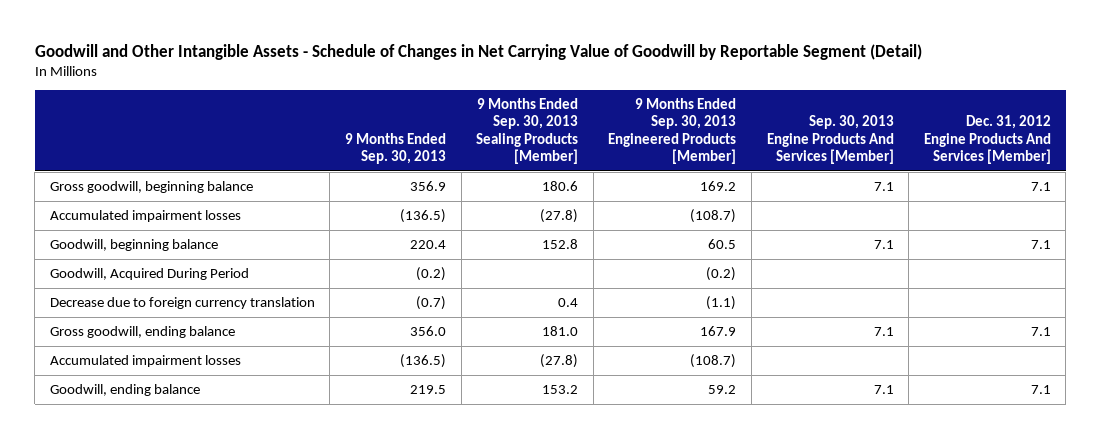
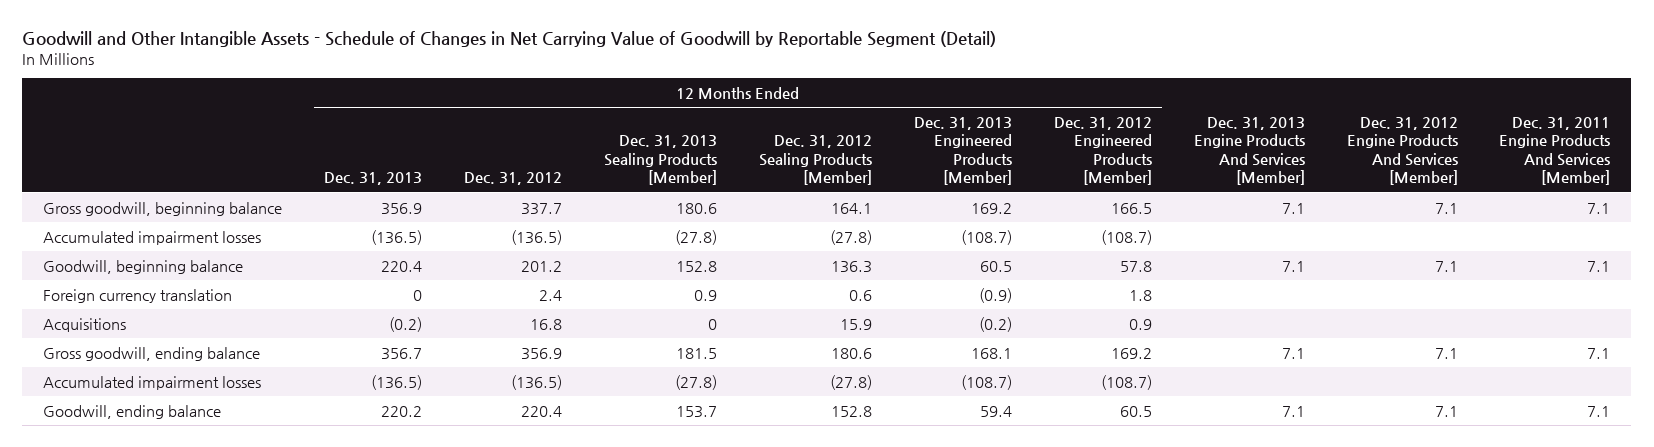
- | 9 Months Ended Sep. 30, 2013 | 9 Months Ended Sep. 30, 2013 Sealing Products [Member] | 9 Months Ended Sep. 30, 2013 Engineered Products [Member] | Sep. 30, 2013 Engine Products And Services [Member] | Dec. 31, 2012 Engine Products And Services [Member]
+ | 12 Months Ended Dec. 31, 2013 | 12 Months Ended Dec. 31, 2012 | 12 Months Ended Dec. 31, 2013 Sealing Products [Member] | 12 Months Ended Dec. 31, 2012 Sealing Products [Member] | 12 Months Ended Dec. 31, 2013 Engineered Products [Member] | 12 Months Ended Dec. 31, 2012 Engineered Products [Member] | Dec. 31, 2013 Engine Products And Services [Member] | Dec. 31, 2012 Engine Products And Services [Member] | Dec. 31, 2011 Engine Products And Services [Member]
- Goodwill, Acquired During Period | (0.2) | | (0.2) | |
- Decrease due to foreign currency translation | (0.7) | 0.4 | (1.1) | |
+ Foreign currency translation | 0 | 2.4 | 0.9 | 0.6 | (0.9) | 1.8 | | |
+ Acquisitions | (0.2) | 16.8 | 0 | 15.9 | (0.2) | 0.9 | | |

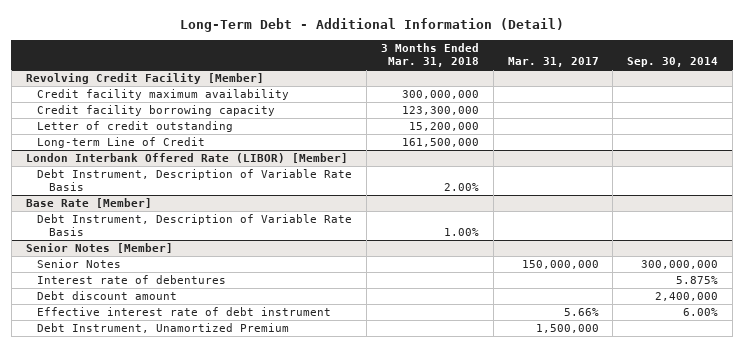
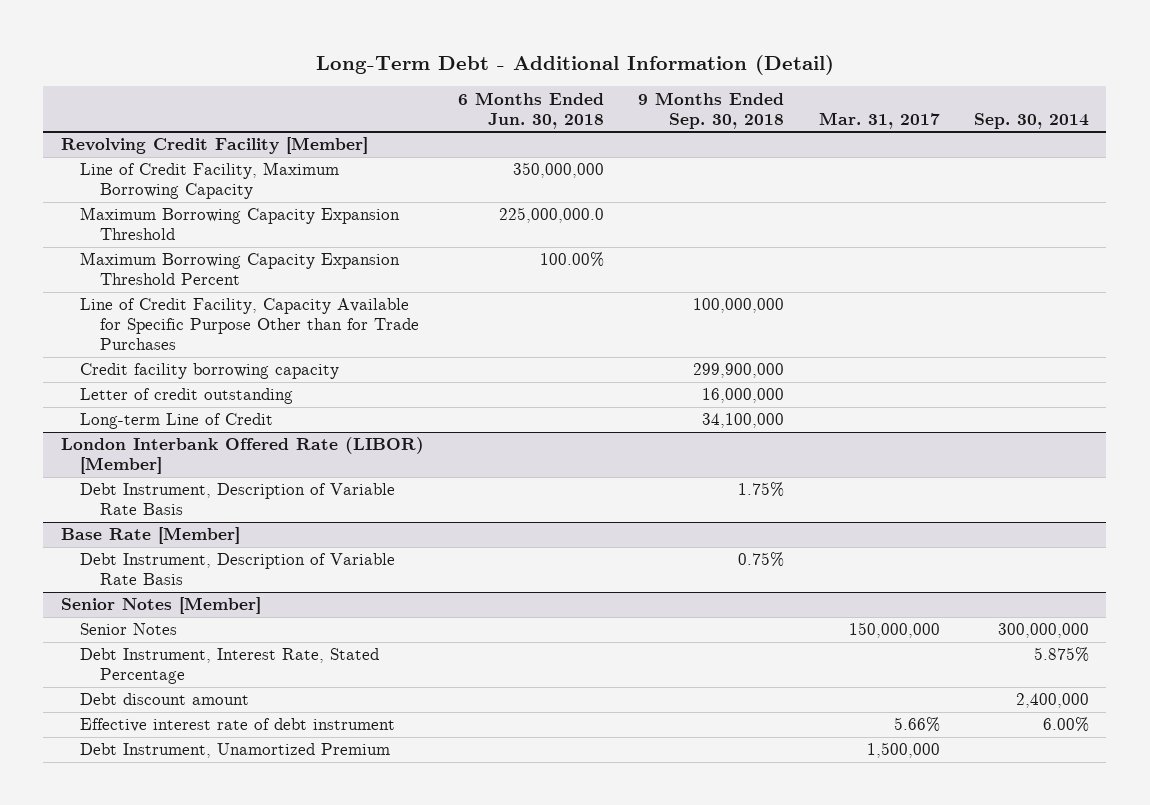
- | 3 Months Ended Mar. 31, 2018 | Mar. 31, 2017 | Sep. 30, 2014
+ | 6 Months Ended Jun. 30, 2018 | 9 Months Ended Sep. 30, 2018 | Mar. 31, 2017 | Sep. 30, 2014
@ Revolving Credit Facility [Member]
- Credit facility maximum availability | 300,000,000 | |
+ Line of Credit Facility, Maximum Borrowing Capacity | 350,000,000 | | |
+ Maximum Borrowing Capacity Expansion Threshold | 225,000,000.0 | | |
+ Maximum Borrowing Capacity Expansion Threshold Percent | 100.00% | | |
+ Line of Credit Facility, Capacity Available for Specific Purpose Other than for Trade Purchases | | 100,000,000 | |
@ Senior Notes [Member]
- Interest rate of debentures | | | 5.875%
+ Debt Instrument, Interest Rate, Stated Percentage | | | | 5.875%

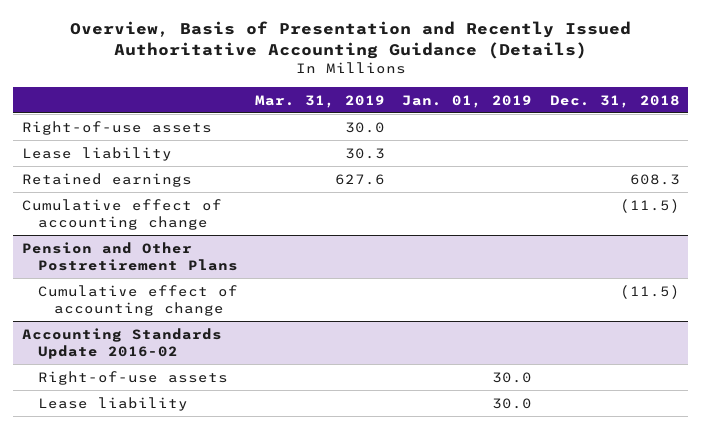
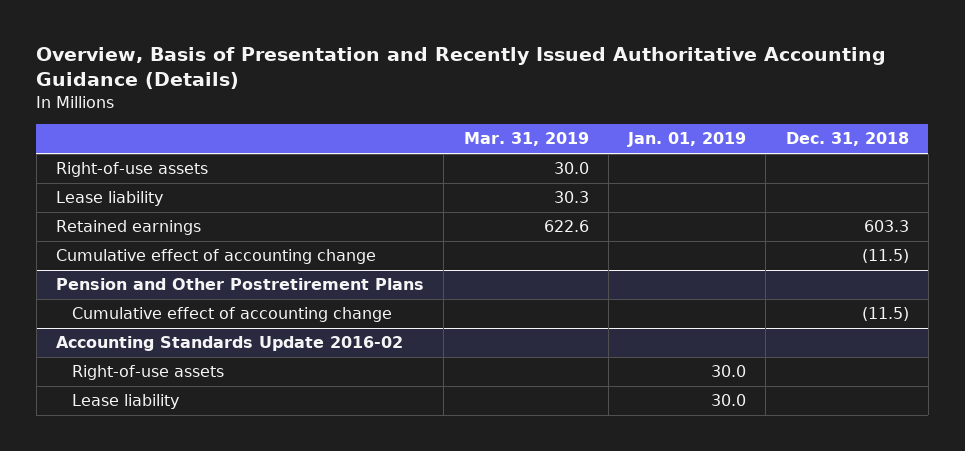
- Retained earnings | 627.6 | | 608.3
+ Retained earnings | 622.6 | | 603.3

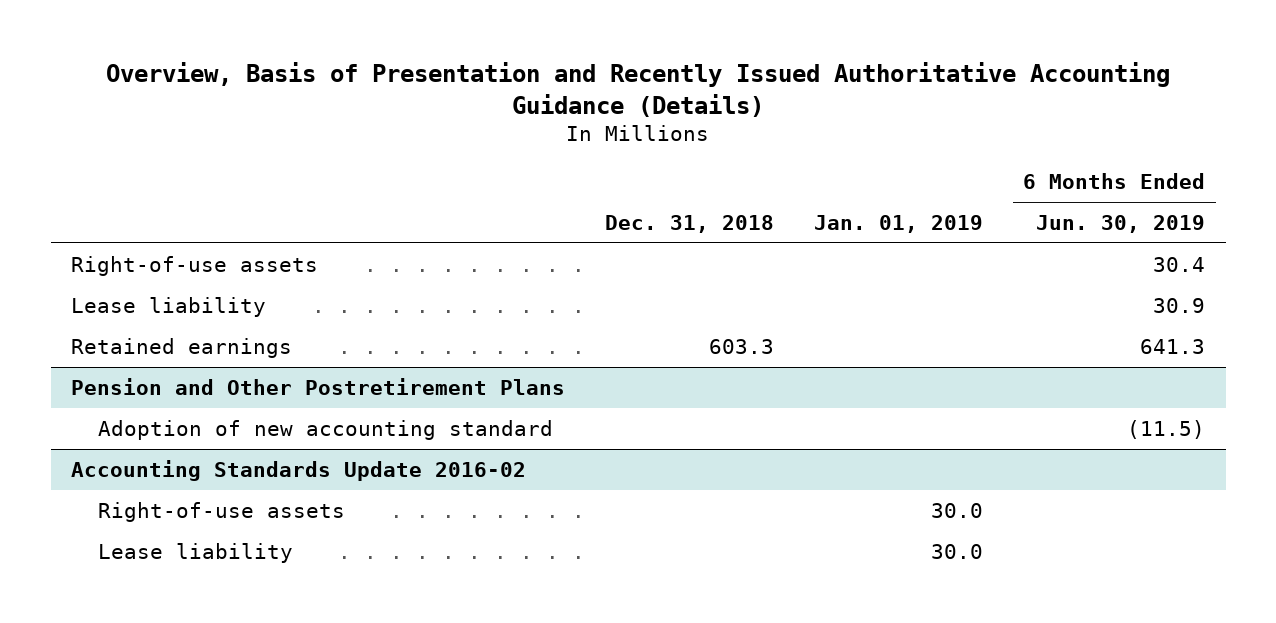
- | Mar. 31, 2019 | Jan. 01, 2019 | Dec. 31, 2018
+ | Dec. 31, 2018 | Jan. 01, 2019 | 6 Months Ended Jun. 30, 2019
- Cumulative effect of accounting change | | | (11.5)
@ Pension and Other Postretirement Plans
- Cumulative effect of accounting change | | | (11.5)
+ Adoption of new accounting standard | | | (11.5)

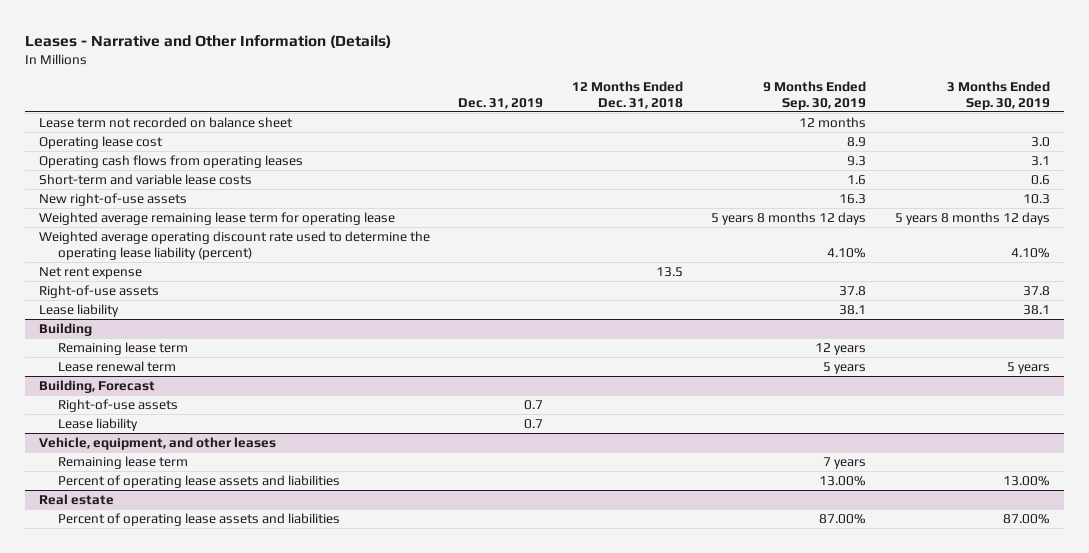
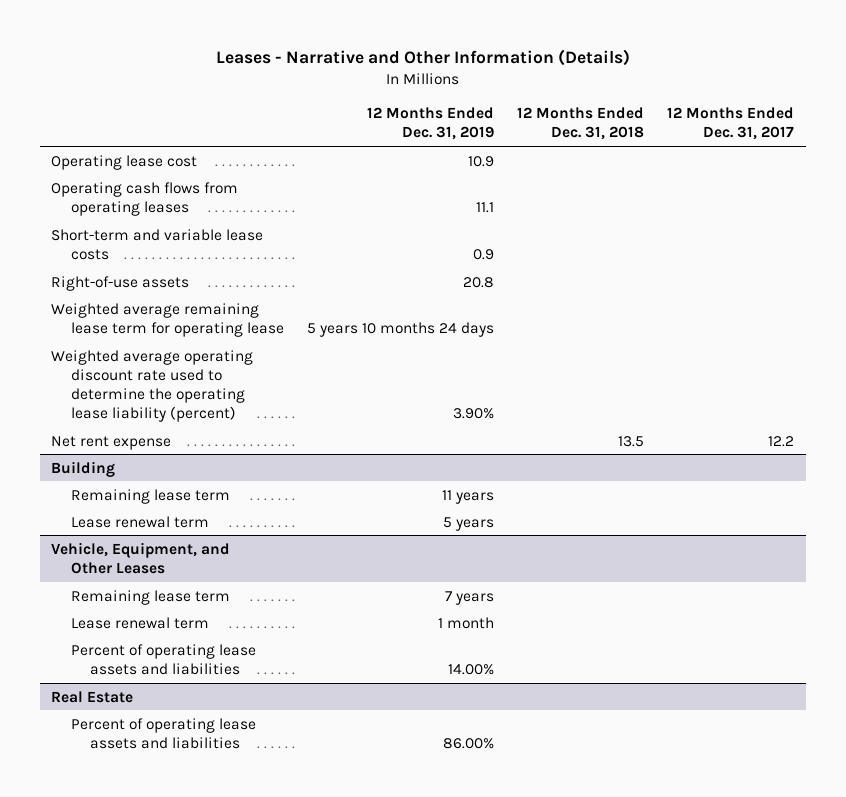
- | Dec. 31, 2019 | 12 Months Ended Dec. 31, 2018 | 9 Months Ended Sep. 30, 2019 | 3 Months Ended Sep. 30, 2019
+ | 12 Months Ended Dec. 31, 2019 | 12 Months Ended Dec. 31, 2018 | 12 Months Ended Dec. 31, 2017
- Lease term not recorded on balance sheet | | | 12 months |
- New right-of-use assets | | | 16.3 | 10.3
moved up: Right-of-use assets | 20.8 | |
- Lease liability | | | 38.1 | 38.1
- Building, Forecast
- Right-of-use assets | 0.7 | | |
- Lease liability | 0.7 | | |
- Vehicle, equipment, and other leases
+ Vehicle, Equipment, and Other Leases
+ Lease renewal term | 1 month | |
- Real estate
+ Real Estate

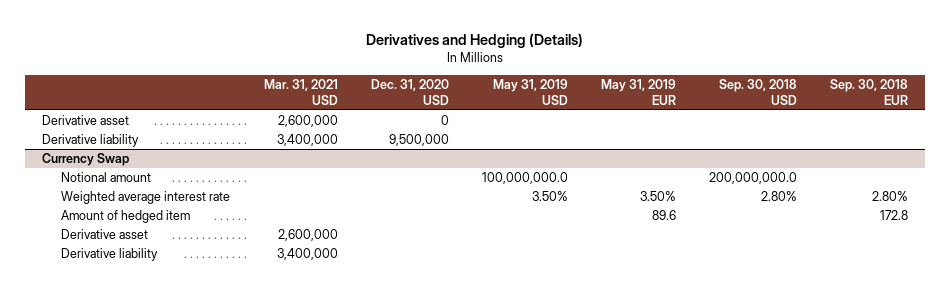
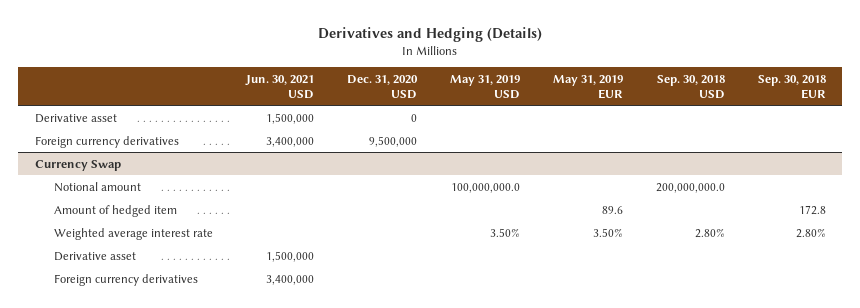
- | Mar. 31, 2021 USD | Dec. 31, 2020 USD | May 31, 2019 USD | May 31, 2019 EUR | Sep. 30, 2018 USD | Sep. 30, 2018 EUR
+ | Jun. 30, 2021 USD | Dec. 31, 2020 USD | May 31, 2019 USD | May 31, 2019 EUR | Sep. 30, 2018 USD | Sep. 30, 2018 EUR
- Derivative liability | 3,400,000 | 9,500,000 | | | |
+ Foreign currency derivatives | 3,400,000 | 9,500,000 | | | |
@ Currency Swap
moved down: Weighted average interest rate | | | 3.50% | 3.50% | 2.80% | 2.80%
- Derivative liability | 3,400,000 | | | | |
+ Foreign currency derivatives | 3,400,000 | | | | |

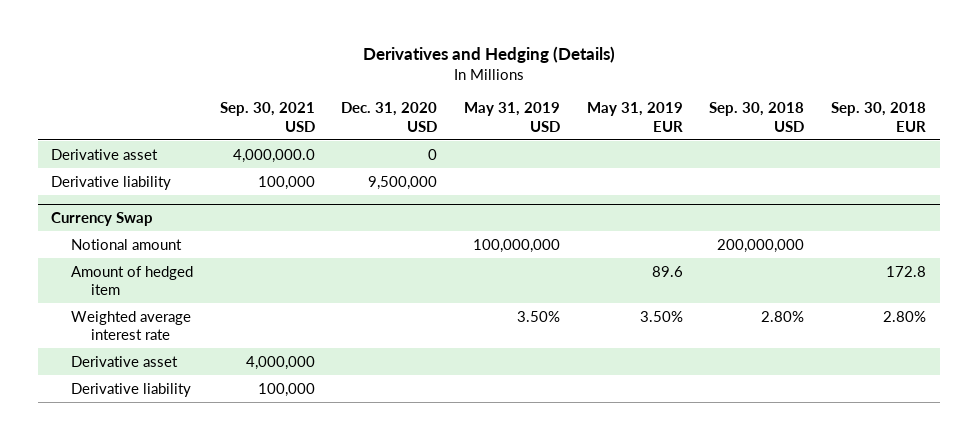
- | Jun. 30, 2021 USD | Dec. 31, 2020 USD | May 31, 2019 USD | May 31, 2019 EUR | Sep. 30, 2018 USD | Sep. 30, 2018 EUR
+ | Sep. 30, 2021 USD | Dec. 31, 2020 USD | May 31, 2019 USD | May 31, 2019 EUR | Sep. 30, 2018 USD | Sep. 30, 2018 EUR
- Foreign currency derivatives | 3,400,000 | 9,500,000 | | | |
+ Derivative liability | 100,000 | 9,500,000 | | | |
@ Currency Swap
- Notional amount | | | 100,000,000.0 | | 200,000,000.0 |
+ Notional amount | | | 100,000,000 | | 200,000,000 |
- Foreign currency derivatives | 3,400,000 | | | | |
+ Derivative liability | 100,000 | | | | |

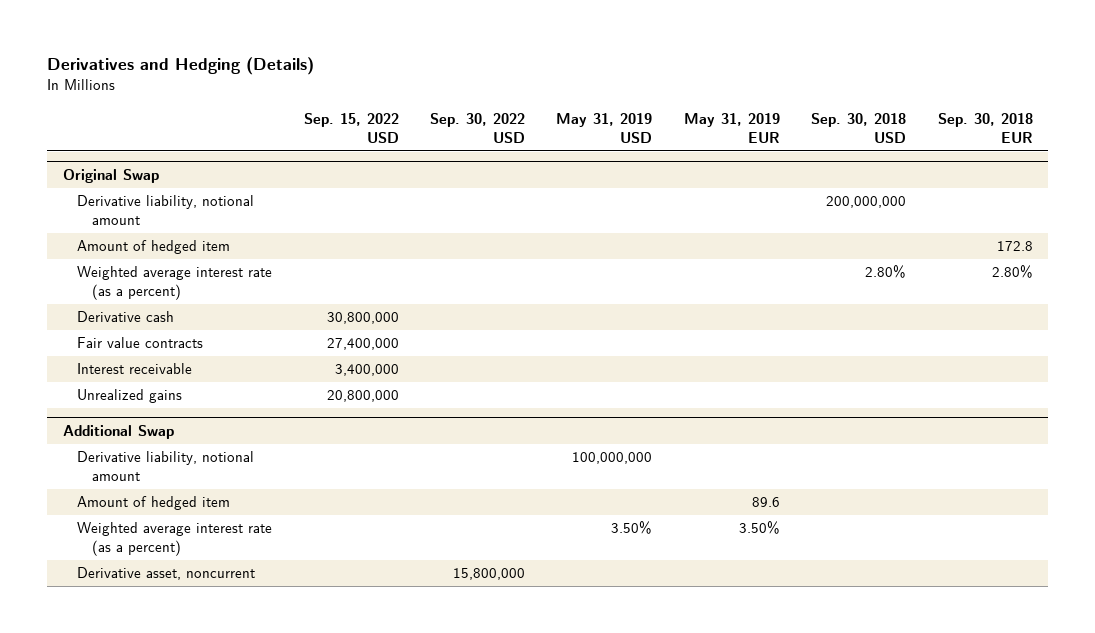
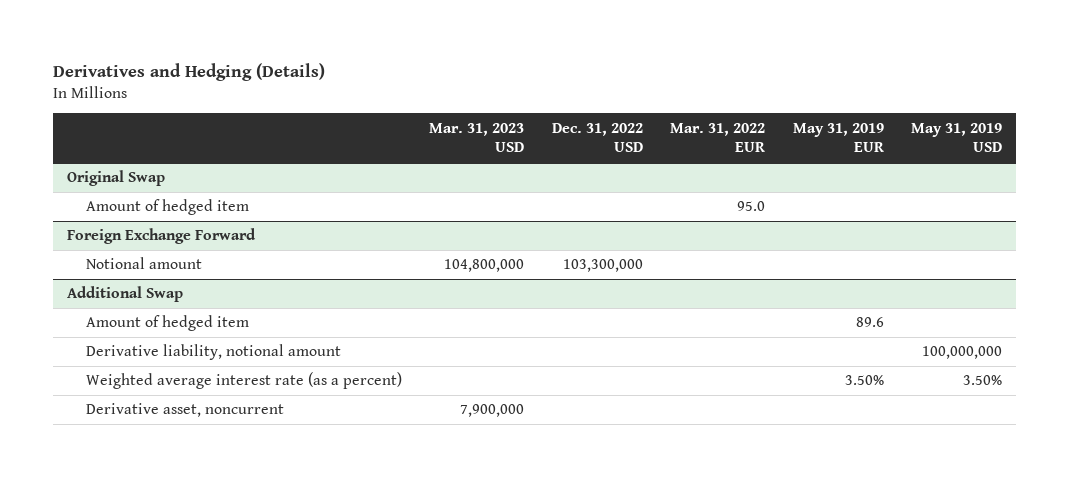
- | Sep. 15, 2022 USD | Sep. 30, 2022 USD | May 31, 2019 USD | May 31, 2019 EUR | Sep. 30, 2018 USD | Sep. 30, 2018 EUR
+ | Mar. 31, 2023 USD | Dec. 31, 2022 USD | Mar. 31, 2022 EUR | May 31, 2019 EUR | May 31, 2019 USD
@ Original Swap
- Derivative liability, notional amount | | | | | 200,000,000 |
- Weighted average interest rate (as a percent) | | | | | 2.80% | 2.80%
- Derivative cash | 30,800,000 | | | | |
- Fair value contracts | 27,400,000 | | | | |
- Interest receivable | 3,400,000 | | | | |
- Unrealized gains | 20,800,000 | | | | |
+ Foreign Exchange Forward
+ Notional amount | 104,800,000 | 103,300,000 | | |
@ Additional Swap
moved down: Derivative liability, notional amount | | | | | 100,000,000

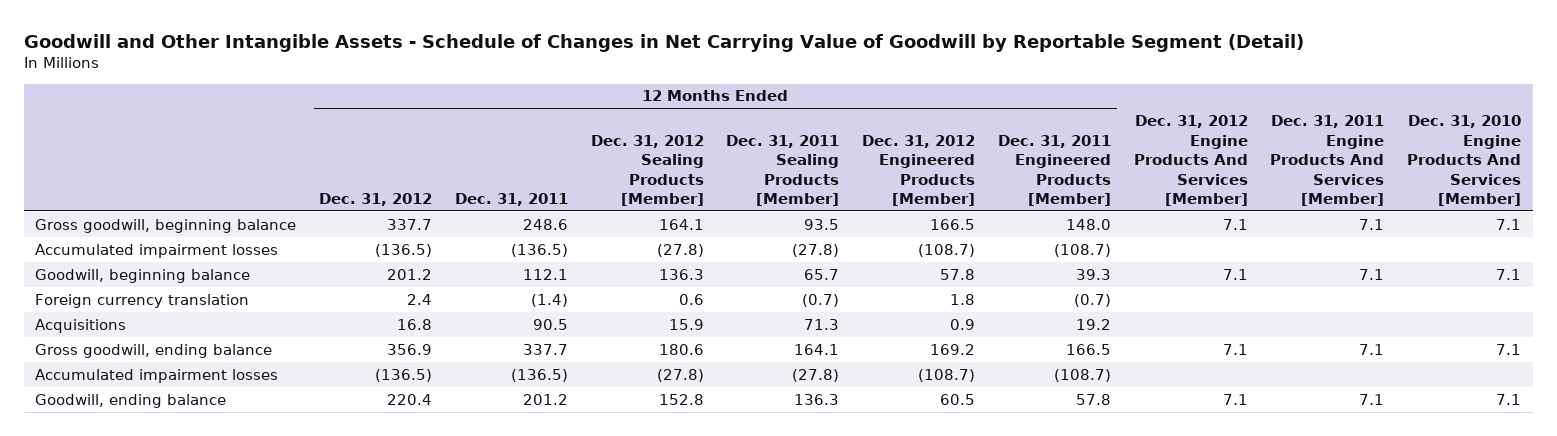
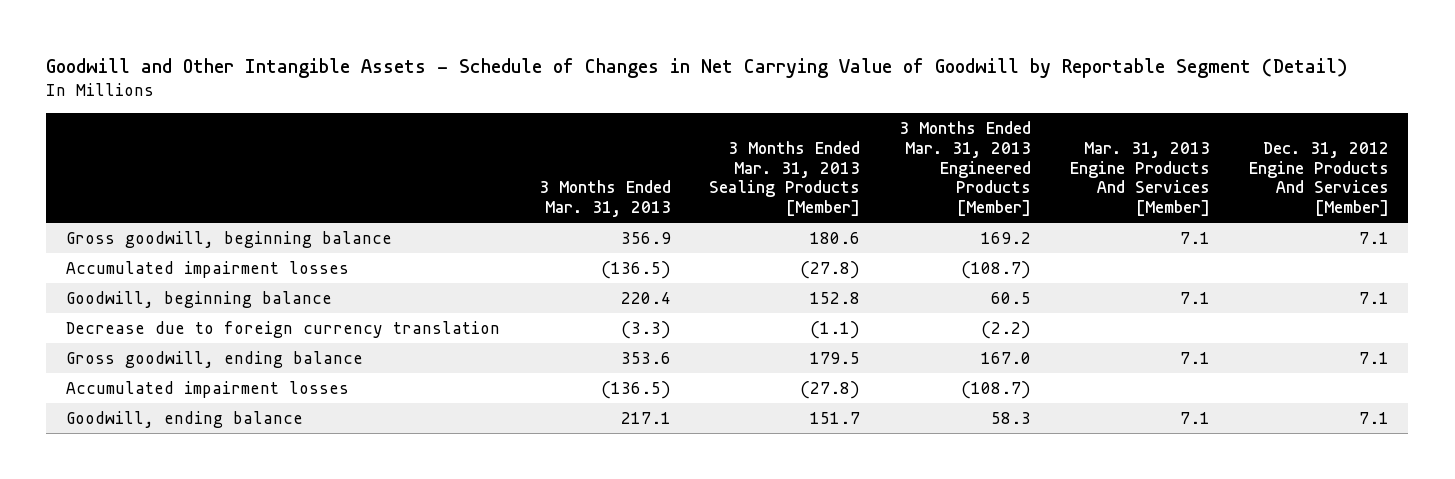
- | 12 Months Ended Dec. 31, 2012 | 12 Months Ended Dec. 31, 2011 | 12 Months Ended Dec. 31, 2012 Sealing Products [Member] | 12 Months Ended Dec. 31, 2011 Sealing Products [Member] | 12 Months Ended Dec. 31, 2012 Engineered Products [Member] | 12 Months Ended Dec. 31, 2011 Engineered Products [Member] | Dec. 31, 2012 Engine Products And Services [Member] | Dec. 31, 2011 Engine Products And Services [Member] | Dec. 31, 2010 Engine Products And Services [Member]
+ | 3 Months Ended Mar. 31, 2013 | 3 Months Ended Mar. 31, 2013 Sealing Products [Member] | 3 Months Ended Mar. 31, 2013 Engineered Products [Member] | Mar. 31, 2013 Engine Products And Services [Member] | Dec. 31, 2012 Engine Products And Services [Member]
- Foreign currency translation | 2.4 | (1.4) | 0.6 | (0.7) | 1.8 | (0.7) | | |
- Acquisitions | 16.8 | 90.5 | 15.9 | 71.3 | 0.9 | 19.2 | | |
+ Decrease due to foreign currency translation | (3.3) | (1.1) | (2.2) | |

